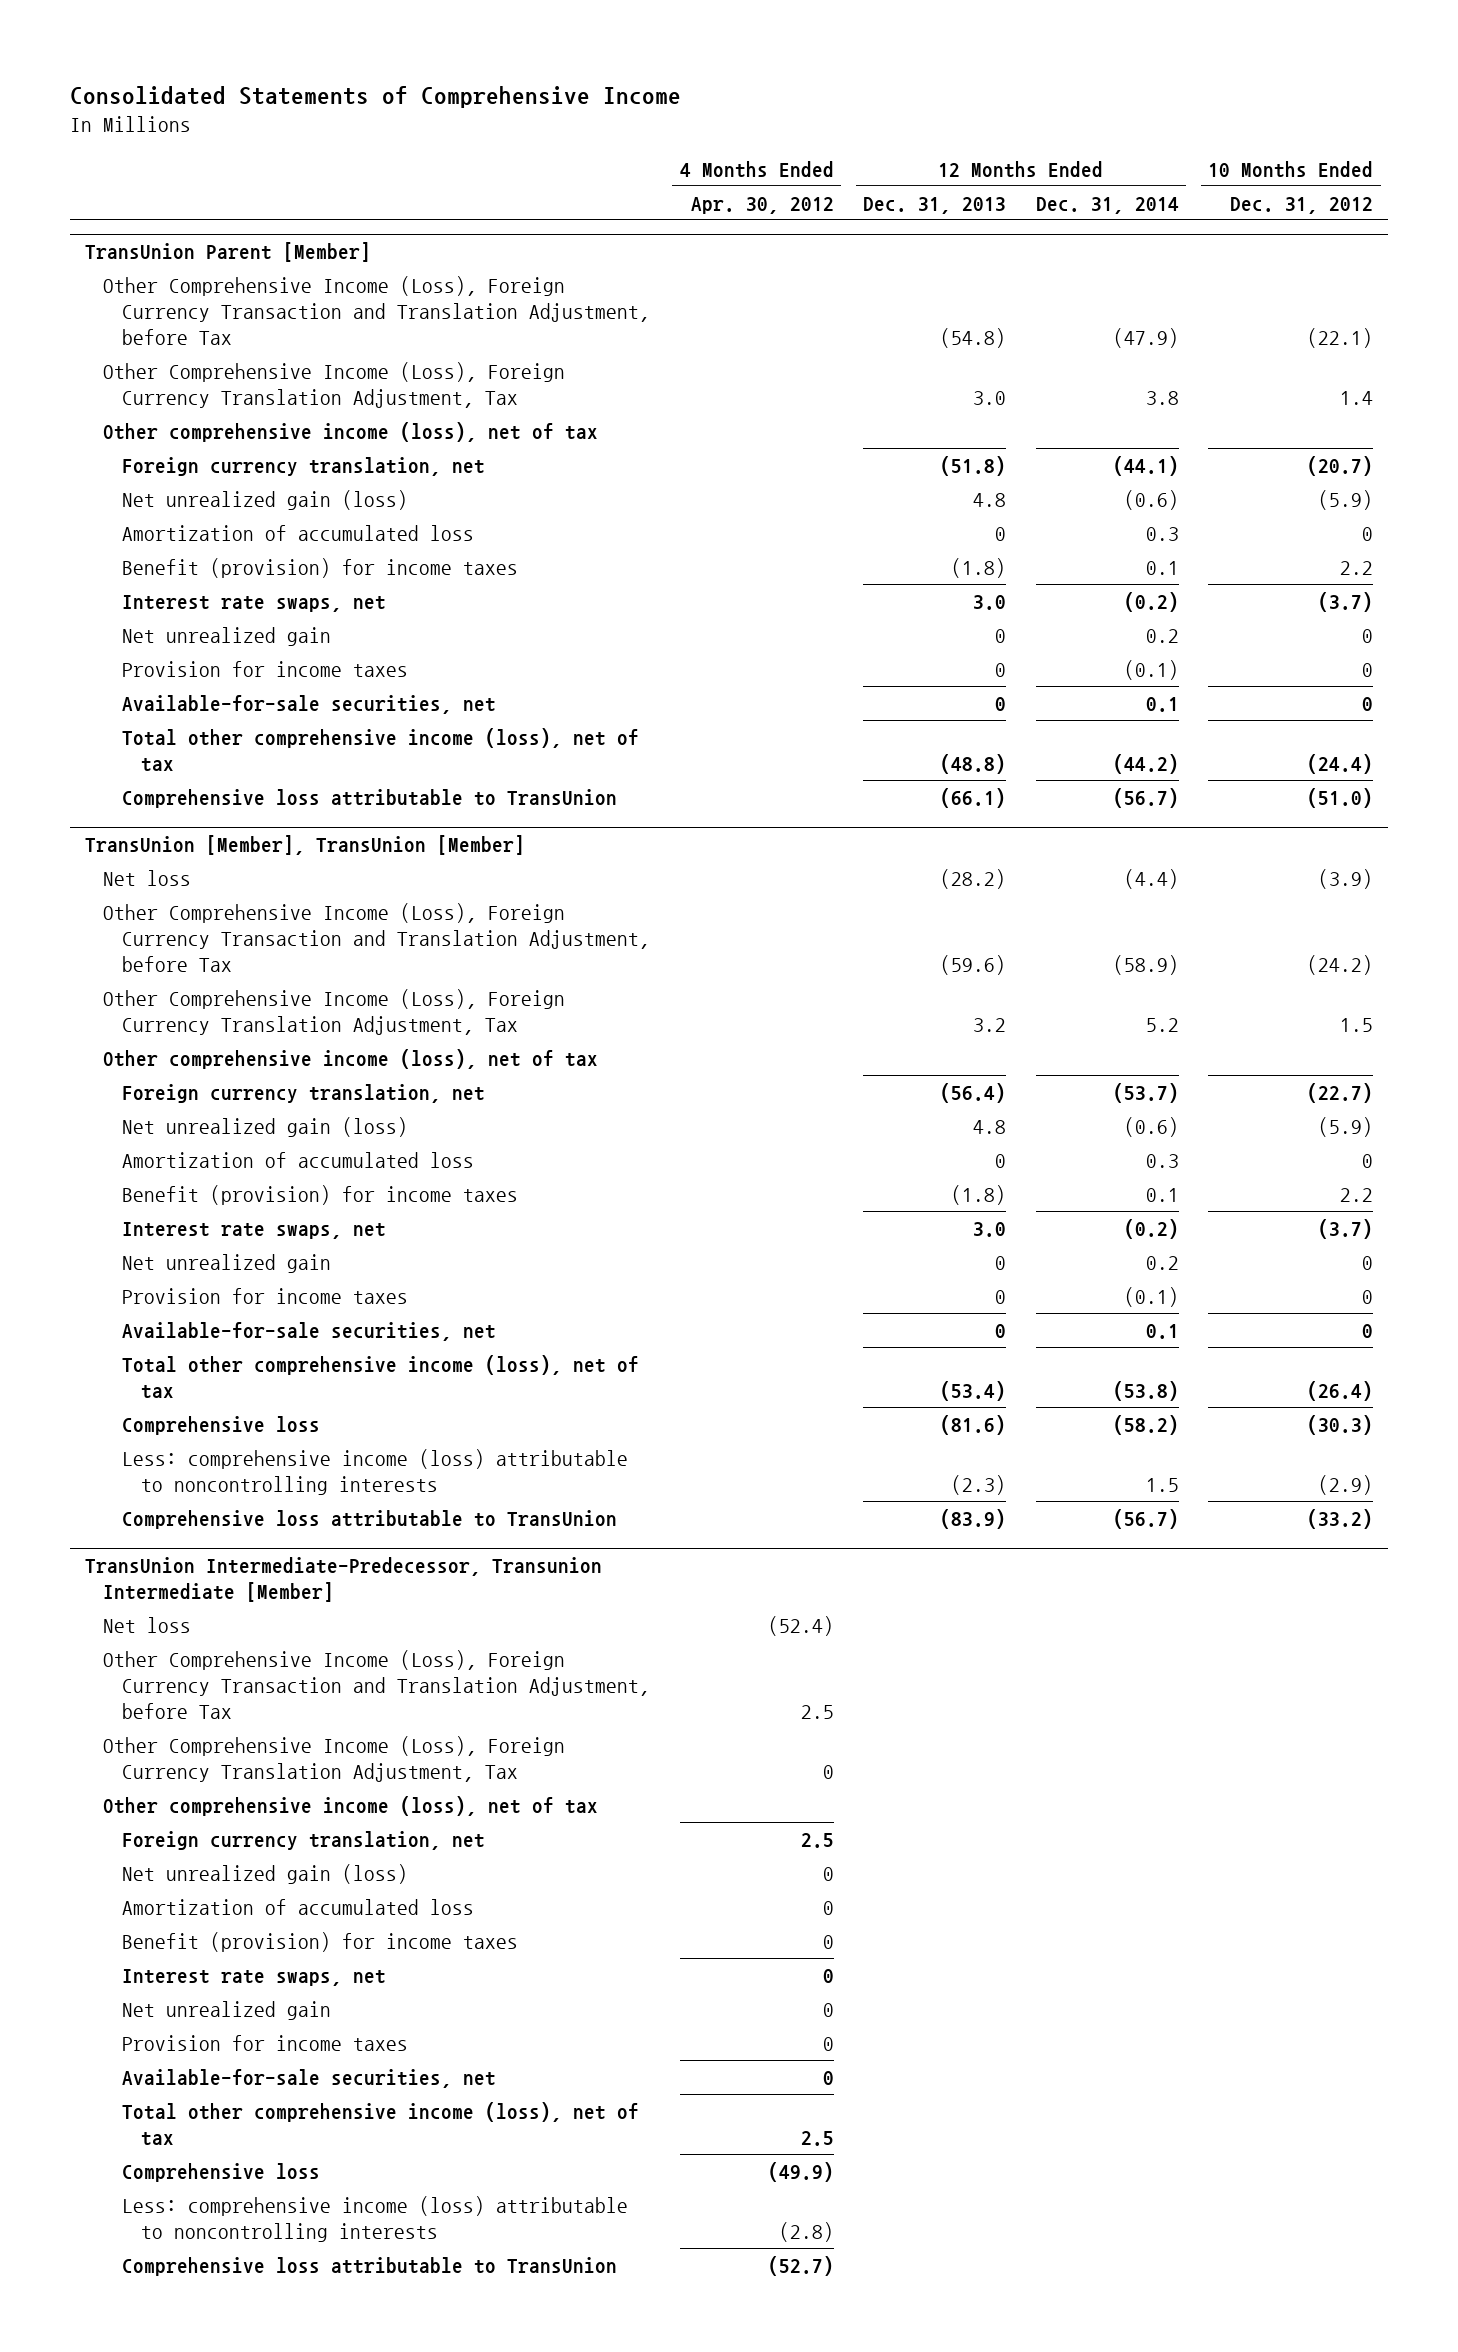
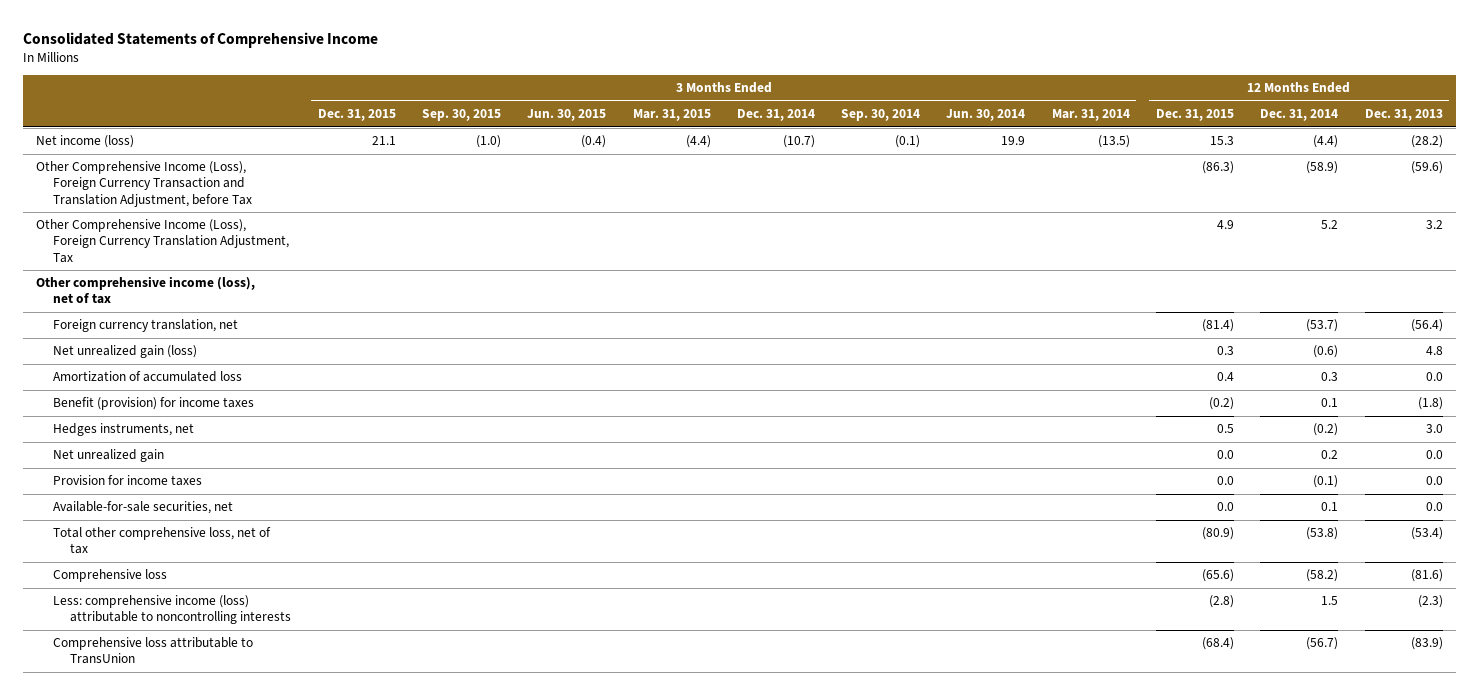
- | 4 Months Ended Apr. 30, 2012 | 12 Months Ended Dec. 31, 2013 | 12 Months Ended Dec. 31, 2014 | 10 Months Ended Dec. 31, 2012
+ | 3 Months Ended Dec. 31, 2015 | 3 Months Ended Sep. 30, 2015 | 3 Months Ended Jun. 30, 2015 | 3 Months Ended Mar. 31, 2015 | 3 Months Ended Dec. 31, 2014 | 3 Months Ended Sep. 30, 2014 | 3 Months Ended Jun. 30, 2014 | 3 Months Ended Mar. 31, 2014 | 12 Months Ended Dec. 31, 2015 | 12 Months Ended Dec. 31, 2014 | 12 Months Ended Dec. 31, 2013
- TransUnion Parent [Member]
- Other Comprehensive Income (Loss), Foreign Currency Transaction and Translation Adjustment, before Tax | | (54.8) | (47.9) | (22.1)
- Other Comprehensive Income (Loss), Foreign Currency Translation Adjustment, Tax | | 3.0 | 3.8 | 1.4
- Other comprehensive income (loss), net of tax
- Foreign currency translation, net | | (51.8) | (44.1) | (20.7)
- Net unrealized gain (loss) | | 4.8 | (0.6) | (5.9)
- Amortization of accumulated loss | | 0 | 0.3 | 0
- Benefit (provision) for income taxes | | (1.8) | 0.1 | 2.2
- Interest rate swaps, net | | 3.0 | (0.2) | (3.7)
- Net unrealized gain | | 0 | 0.2 | 0
- Provision for income taxes | | 0 | (0.1) | 0
- Available-for-sale securities, net | | 0 | 0.1 | 0
- Total other comprehensive income (loss), net of tax | | (48.8) | (44.2) | (24.4)
- Comprehensive loss attributable to TransUnion | | (66.1) | (56.7) | (51.0)
- TransUnion [Member], TransUnion [Member]
- Net loss | | (28.2) | (4.4) | (3.9)
+ Net income (loss) | 21.1 | (1.0) | (0.4) | (4.4) | (10.7) | (0.1) | 19.9 | (13.5) | 15.3 | (4.4) | (28.2)
- Amortization of accumulated loss | | 0 | 0.3 | 0
+ Amortization of accumulated loss | | | | | | | | | 0.4 | 0.3 | 0.0
- Interest rate swaps, net | | 3.0 | (0.2) | (3.7)
- Net unrealized gain | | 0 | 0.2 | 0
- Provision for income taxes | | 0 | (0.1) | 0
- Available-for-sale securities, net | | 0 | 0.1 | 0
- Total other comprehensive income (loss), net of tax | | (53.4) | (53.8) | (26.4)
+ Hedges instruments, net | | | | | | | | | 0.5 | (0.2) | 3.0
+ Net unrealized gain | | | | | | | | | 0.0 | 0.2 | 0.0
+ Provision for income taxes | | | | | | | | | 0.0 | (0.1) | 0.0
+ Available-for-sale securities, net | | | | | | | | | 0.0 | 0.1 | 0.0
+ Total other comprehensive loss, net of tax | | | | | | | | | (80.9) | (53.8) | (53.4)
- TransUnion Intermediate-Predecessor, Transunion Intermediate [Member]
- Net loss | (52.4) | | |
- Other Comprehensive Income (Loss), Foreign Currency Transaction and Translation Adjustment, before Tax | 2.5 | | |
- Other Comprehensive Income (Loss), Foreign Currency Translation Adjustment, Tax | 0 | | |
- Other comprehensive income (loss), net of tax
- Foreign currency translation, net | 2.5 | | |
- Net unrealized gain (loss) | 0 | | |
- Amortization of accumulated loss | 0 | | |
- Benefit (provision) for income taxes | 0 | | |
- Interest rate swaps, net | 0 | | |
- Net unrealized gain | 0 | | |
- Provision for income taxes | 0 | | |
- Available-for-sale securities, net | 0 | | |
- Total other comprehensive income (loss), net of tax | 2.5 | | |
- Comprehensive loss | (49.9) | | |
- Less: comprehensive income (loss) attributable to noncontrolling interests | (2.8) | | |
- Comprehensive loss attributable to TransUnion | (52.7) | | |

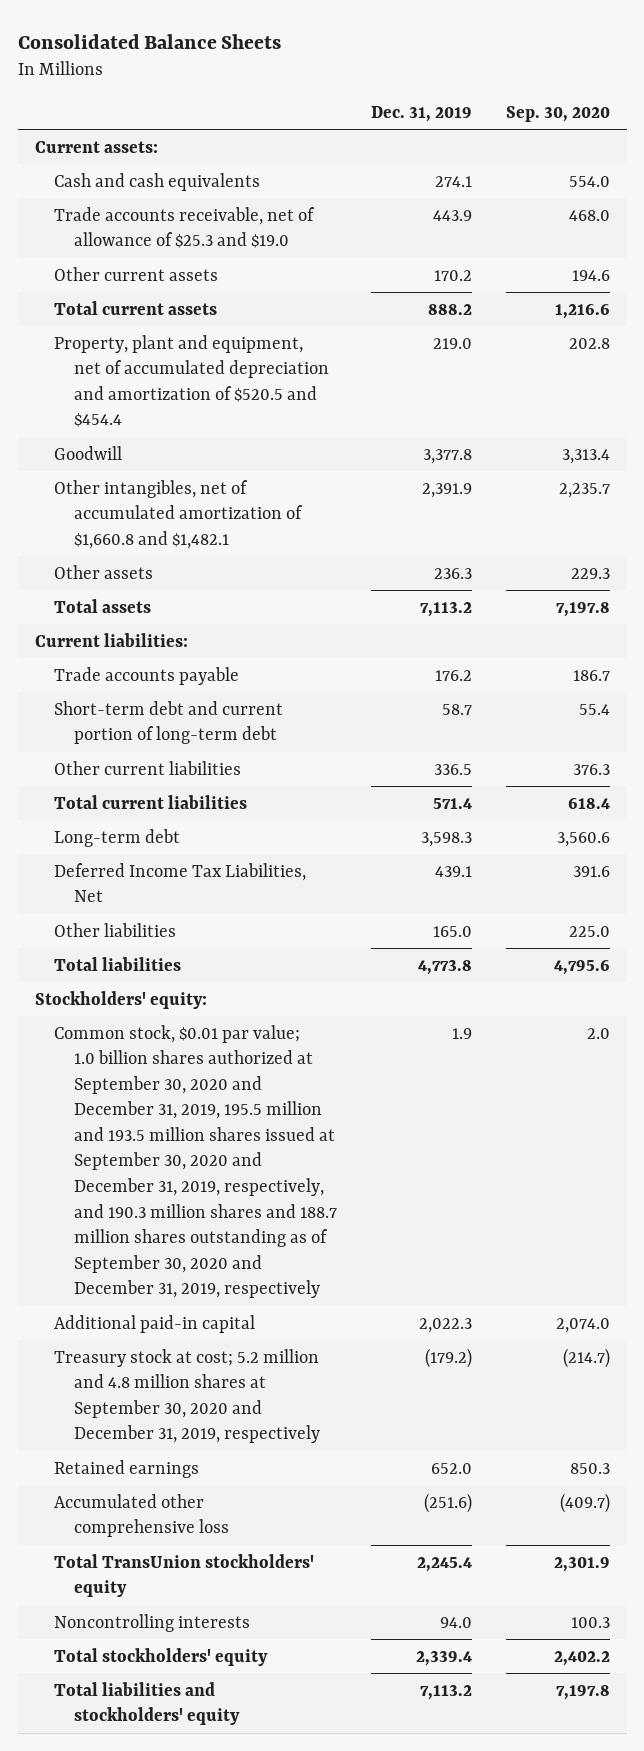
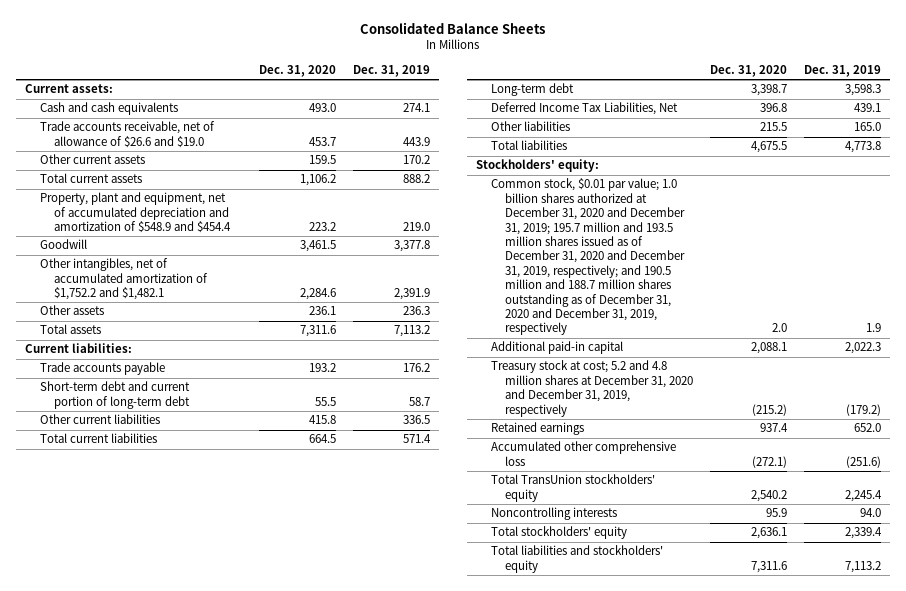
- | Dec. 31, 2019 | Sep. 30, 2020
+ | Dec. 31, 2020 | Dec. 31, 2019
- Trade accounts receivable, net of allowance of $25.3 and $19.0 | 443.9 | 468.0
+ Trade accounts receivable, net of allowance of $26.6 and $19.0 | 453.7 | 443.9
- Property, plant and equipment, net of accumulated depreciation and amortization of $520.5 and $454.4 | 219.0 | 202.8
+ Property, plant and equipment, net of accumulated depreciation and amortization of $548.9 and $454.4 | 223.2 | 219.0
- Other intangibles, net of accumulated amortization of $1,660.8 and $1,482.1 | 2,391.9 | 2,235.7
+ Other intangibles, net of accumulated amortization of $1,752.2 and $1,482.1 | 2,284.6 | 2,391.9
- Common stock, $0.01 par value; 1.0 billion shares authorized at September 30, 2020 and December 31, 2019, 195.5 million and 193.5 million shares issued at September 30, 2020 and December 31, 2019, respectively, and 190.3 million shares and 188.7 million shares outstanding as of September 30, 2020 and December 31, 2019, respectively | 1.9 | 2.0
+ Common stock, $0.01 par value; 1.0 billion shares authorized at December 31, 2020 and December 31, 2019; 195.7 million and 193.5 million shares issued as of December 31, 2020 and December 31, 2019, respectively; and 190.5 million and 188.7 million shares outstanding as of December 31, 2020 and December 31, 2019, respectively | 2.0 | 1.9
- Treasury stock at cost; 5.2 million and 4.8 million shares at September 30, 2020 and December 31, 2019, respectively | (179.2) | (214.7)
+ Treasury stock at cost; 5.2 and 4.8 million shares at December 31, 2020 and December 31, 2019, respectively | (215.2) | (179.2)

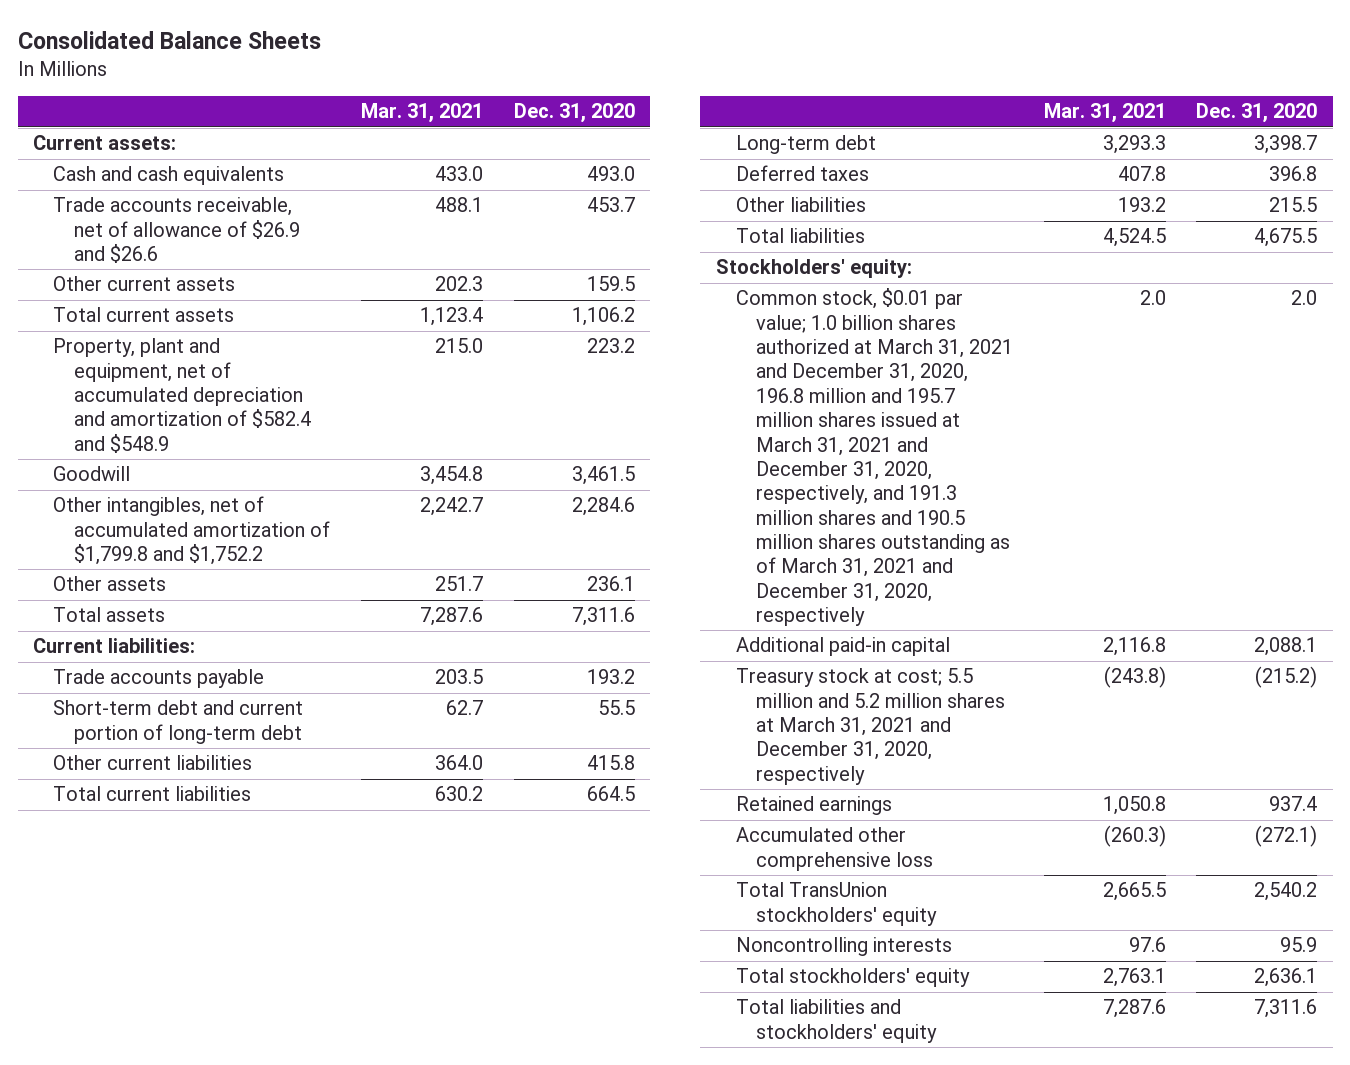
- | Dec. 31, 2020 | Dec. 31, 2019
+ | Mar. 31, 2021 | Dec. 31, 2020
- Trade accounts receivable, net of allowance of $26.6 and $19.0 | 453.7 | 443.9
+ Trade accounts receivable, net of allowance of $26.9 and $26.6 | 488.1 | 453.7
- Property, plant and equipment, net of accumulated depreciation and amortization of $548.9 and $454.4 | 223.2 | 219.0
+ Property, plant and equipment, net of accumulated depreciation and amortization of $582.4 and $548.9 | 215.0 | 223.2
- Other intangibles, net of accumulated amortization of $1,752.2 and $1,482.1 | 2,284.6 | 2,391.9
+ Other intangibles, net of accumulated amortization of $1,799.8 and $1,752.2 | 2,242.7 | 2,284.6
- Deferred Income Tax Liabilities, Net | 396.8 | 439.1
+ Deferred taxes | 407.8 | 396.8
- Common stock, $0.01 par value; 1.0 billion shares authorized at December 31, 2020 and December 31, 2019; 195.7 million and 193.5 million shares issued as of December 31, 2020 and December 31, 2019, respectively; and 190.5 million and 188.7 million shares outstanding as of December 31, 2020 and December 31, 2019, respectively | 2.0 | 1.9
+ Common stock, $0.01 par value; 1.0 billion shares authorized at March 31, 2021 and December 31, 2020, 196.8 million and 195.7 million shares issued at March 31, 2021 and December 31, 2020, respectively, and 191.3 million shares and 190.5 million shares outstanding as of March 31, 2021 and December 31, 2020, respectively | 2.0 | 2.0
- Treasury stock at cost; 5.2 and 4.8 million shares at December 31, 2020 and December 31, 2019, respectively | (215.2) | (179.2)
+ Treasury stock at cost; 5.5 million and 5.2 million shares at March 31, 2021 and December 31, 2020, respectively | (243.8) | (215.2)

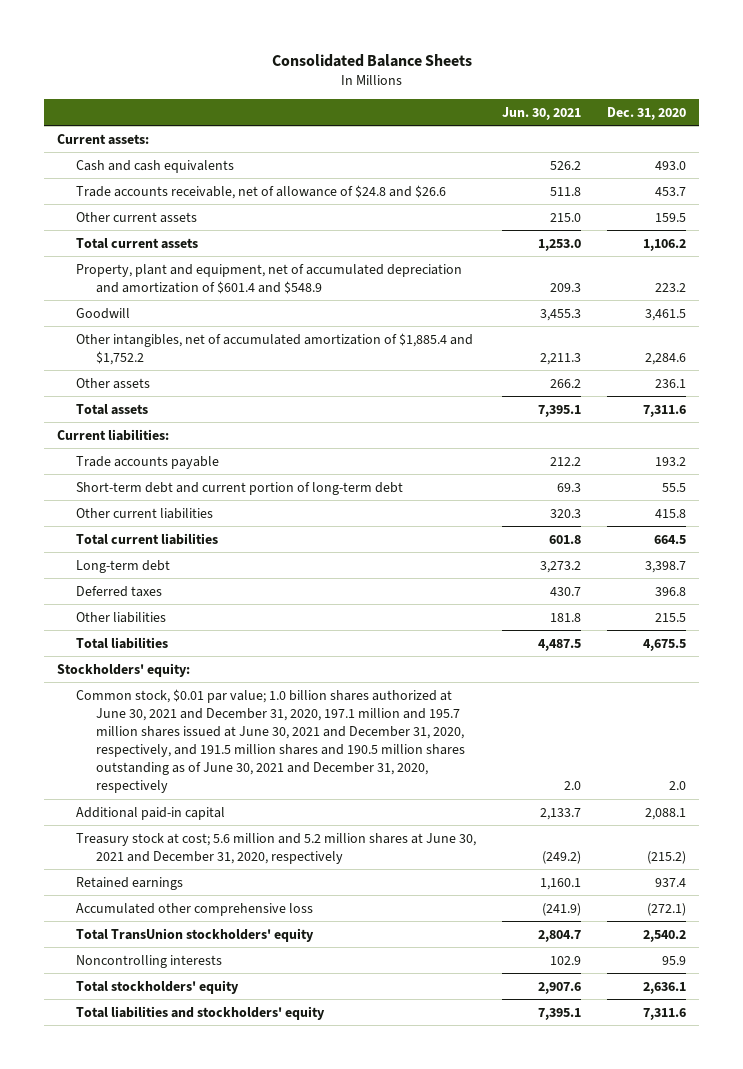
- | Mar. 31, 2021 | Dec. 31, 2020
+ | Jun. 30, 2021 | Dec. 31, 2020
- Trade accounts receivable, net of allowance of $26.9 and $26.6 | 488.1 | 453.7
+ Trade accounts receivable, net of allowance of $24.8 and $26.6 | 511.8 | 453.7
- Property, plant and equipment, net of accumulated depreciation and amortization of $582.4 and $548.9 | 215.0 | 223.2
+ Property, plant and equipment, net of accumulated depreciation and amortization of $601.4 and $548.9 | 209.3 | 223.2
- Other intangibles, net of accumulated amortization of $1,799.8 and $1,752.2 | 2,242.7 | 2,284.6
+ Other intangibles, net of accumulated amortization of $1,885.4 and $1,752.2 | 2,211.3 | 2,284.6
- Common stock, $0.01 par value; 1.0 billion shares authorized at March 31, 2021 and December 31, 2020, 196.8 million and 195.7 million shares issued at March 31, 2021 and December 31, 2020, respectively, and 191.3 million shares and 190.5 million shares outstanding as of March 31, 2021 and December 31, 2020, respectively | 2.0 | 2.0
+ Common stock, $0.01 par value; 1.0 billion shares authorized at June 30, 2021 and December 31, 2020, 197.1 million and 195.7 million shares issued at June 30, 2021 and December 31, 2020, respectively, and 191.5 million shares and 190.5 million shares outstanding as of June 30, 2021 and December 31, 2020, respectively | 2.0 | 2.0
- Treasury stock at cost; 5.5 million and 5.2 million shares at March 31, 2021 and December 31, 2020, respectively | (243.8) | (215.2)
+ Treasury stock at cost; 5.6 million and 5.2 million shares at June 30, 2021 and December 31, 2020, respectively | (249.2) | (215.2)

